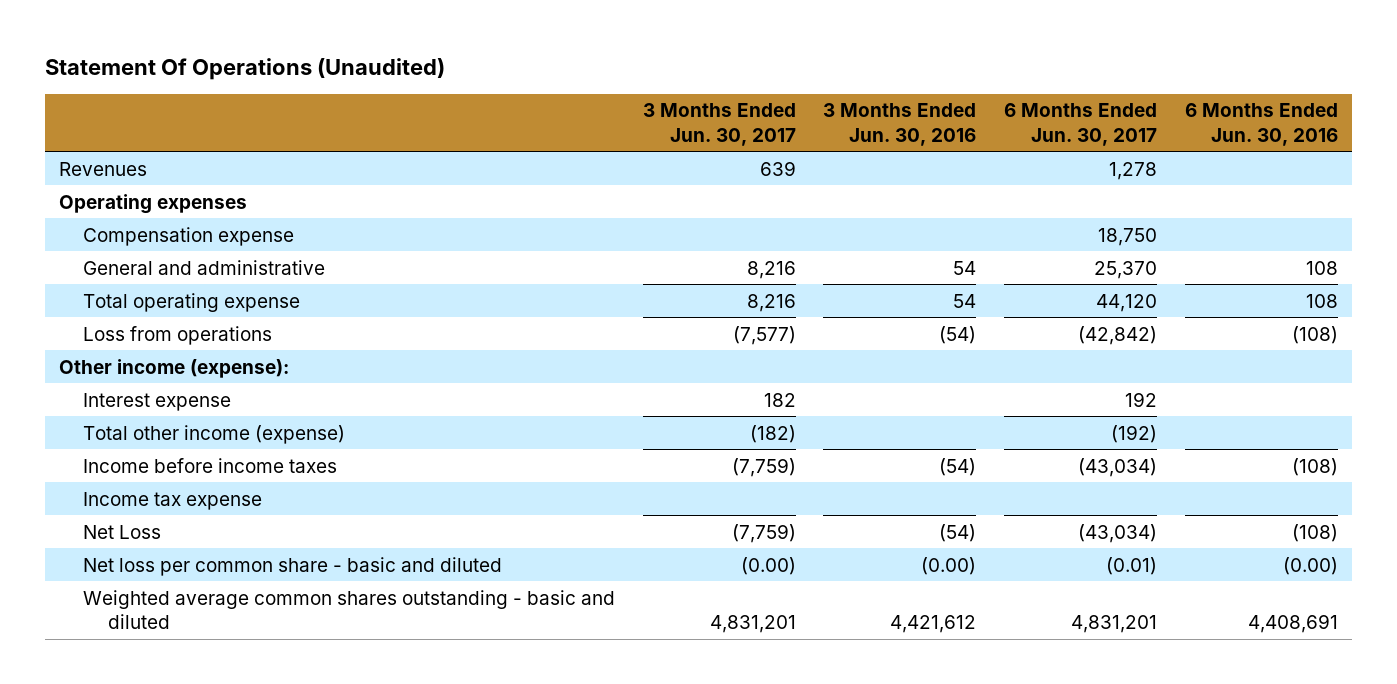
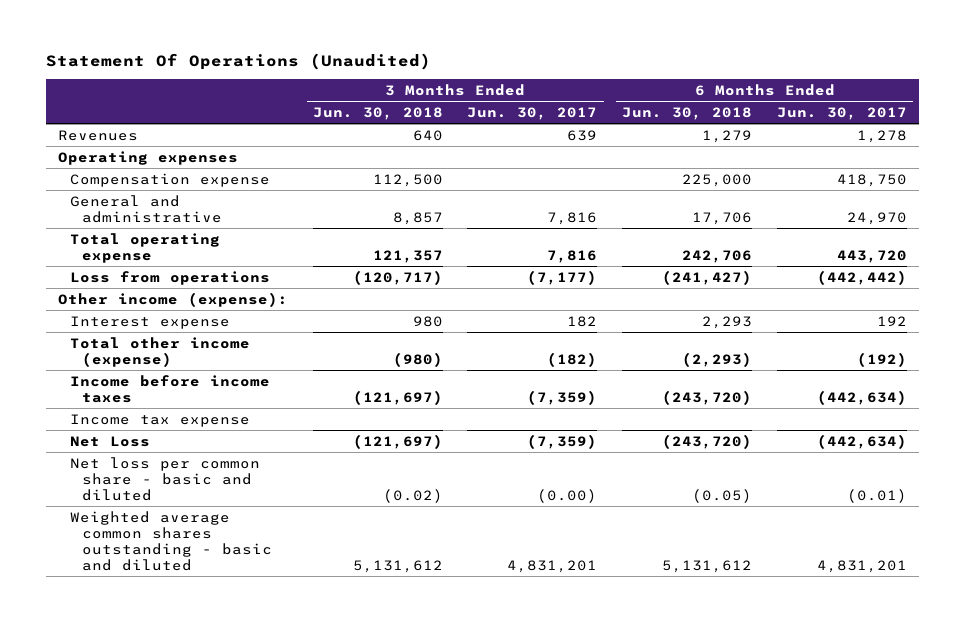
- | 3 Months Ended Jun. 30, 2017 | 3 Months Ended Jun. 30, 2016 | 6 Months Ended Jun. 30, 2017 | 6 Months Ended Jun. 30, 2016
+ | 3 Months Ended Jun. 30, 2018 | 3 Months Ended Jun. 30, 2017 | 6 Months Ended Jun. 30, 2018 | 6 Months Ended Jun. 30, 2017
- Compensation expense | | | 18,750 |
- General and administrative | 8,216 | 54 | 25,370 | 108
- Total operating expense | 8,216 | 54 | 44,120 | 108
- Loss from operations | (7,577) | (54) | (42,842) | (108)
+ Compensation expense | 112,500 | | 225,000 | 418,750
+ General and administrative | 8,857 | 7,816 | 17,706 | 24,970
+ Total operating expense | 121,357 | 7,816 | 242,706 | 443,720
+ Loss from operations | (120,717) | (7,177) | (241,427) | (442,442)
- Income before income taxes | (7,759) | (54) | (43,034) | (108)
+ Income before income taxes | (121,697) | (7,359) | (243,720) | (442,634)
- Net Loss | (7,759) | (54) | (43,034) | (108)
+ Net Loss | (121,697) | (7,359) | (243,720) | (442,634)

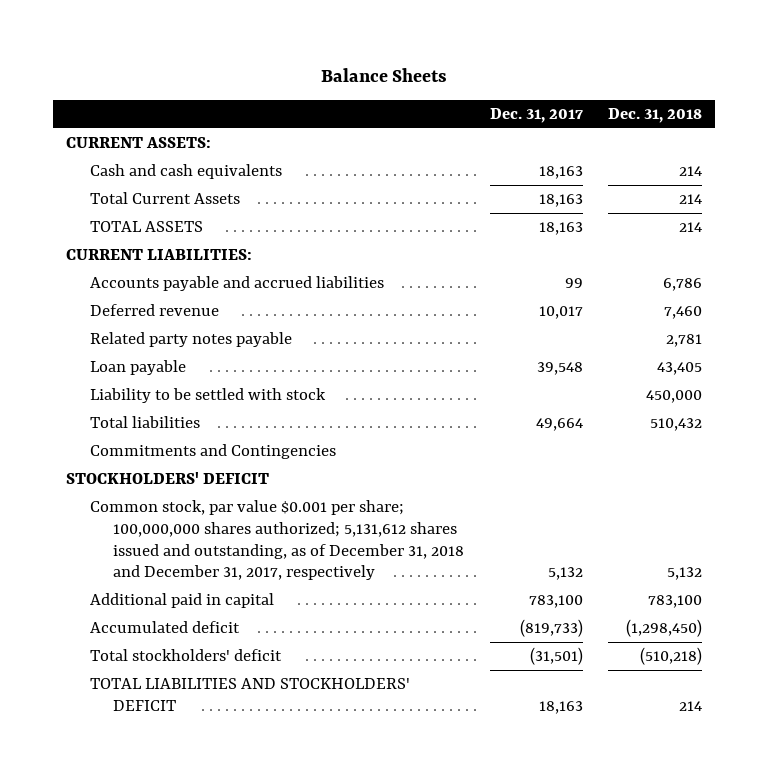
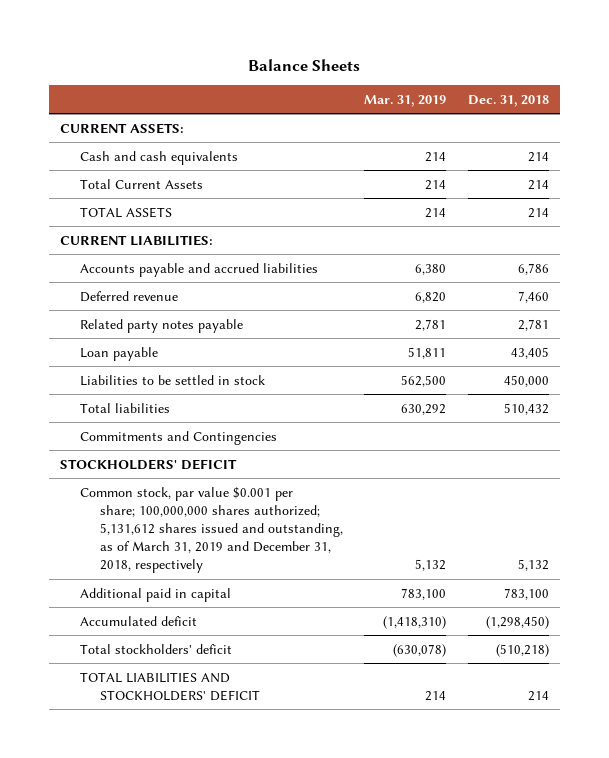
- | Dec. 31, 2017 | Dec. 31, 2018
+ | Mar. 31, 2019 | Dec. 31, 2018
- Liability to be settled with stock | | 450,000
+ Liabilities to be settled in stock | 562,500 | 450,000
- Common stock, par value $0.001 per share; 100,000,000 shares authorized; 5,131,612 shares issued and outstanding, as of December 31, 2018 and December 31, 2017, respectively | 5,132 | 5,132
+ Common stock, par value $0.001 per share; 100,000,000 shares authorized; 5,131,612 shares issued and outstanding, as of March 31, 2019 and December 31, 2018, respectively | 5,132 | 5,132

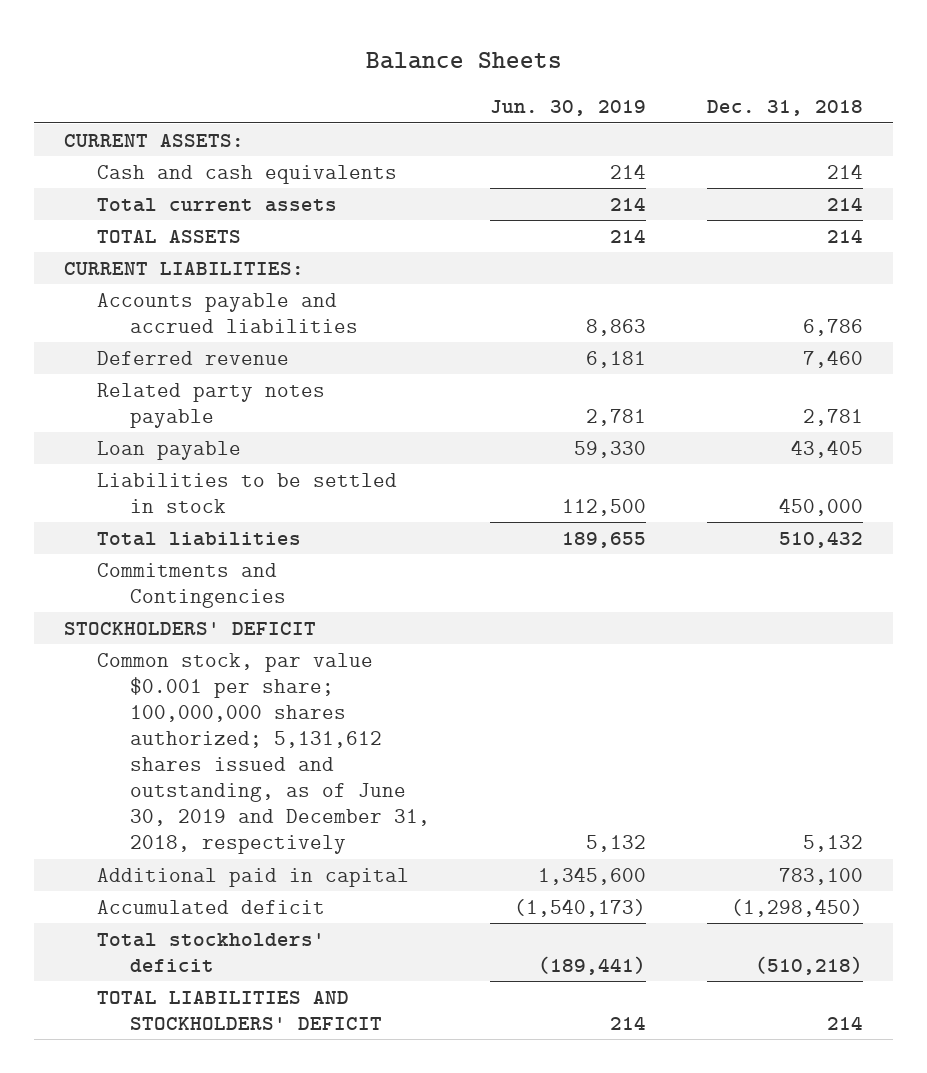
- | Mar. 31, 2019 | Dec. 31, 2018
+ | Jun. 30, 2019 | Dec. 31, 2018
- Total Current Assets | 214 | 214
+ Total current assets | 214 | 214
- Common stock, par value $0.001 per share; 100,000,000 shares authorized; 5,131,612 shares issued and outstanding, as of March 31, 2019 and December 31, 2018, respectively | 5,132 | 5,132
+ Common stock, par value $0.001 per share; 100,000,000 shares authorized; 5,131,612 shares issued and outstanding, as of June 30, 2019 and December 31, 2018, respectively | 5,132 | 5,132

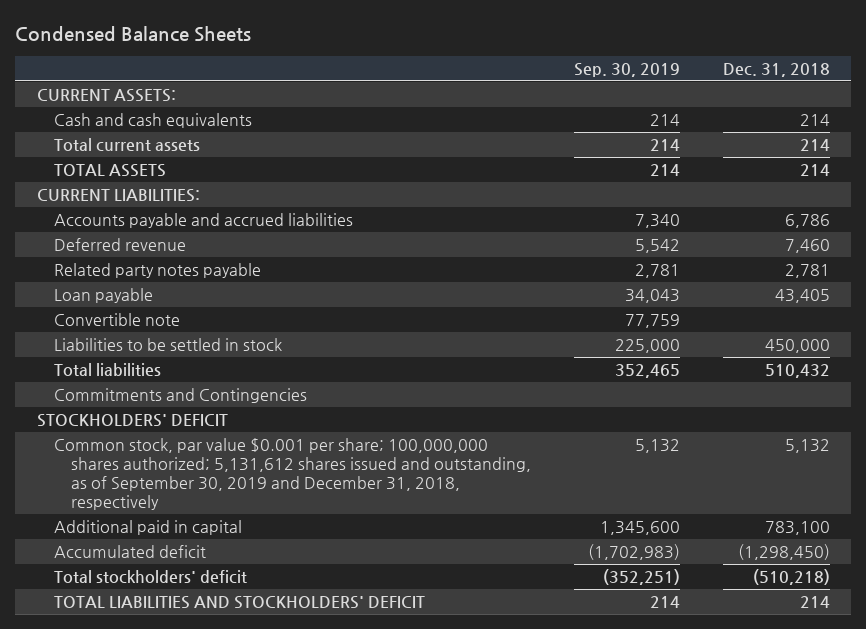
- Balance Sheets
+ Condensed Balance Sheets
- | Jun. 30, 2019 | Dec. 31, 2018
+ | Sep. 30, 2019 | Dec. 31, 2018
+ Convertible note | 77,759 |
- Common stock, par value $0.001 per share; 100,000,000 shares authorized; 5,131,612 shares issued and outstanding, as of June 30, 2019 and December 31, 2018, respectively | 5,132 | 5,132
+ Common stock, par value $0.001 per share; 100,000,000 shares authorized; 5,131,612 shares issued and outstanding, as of September 30, 2019 and December 31, 2018, respectively | 5,132 | 5,132

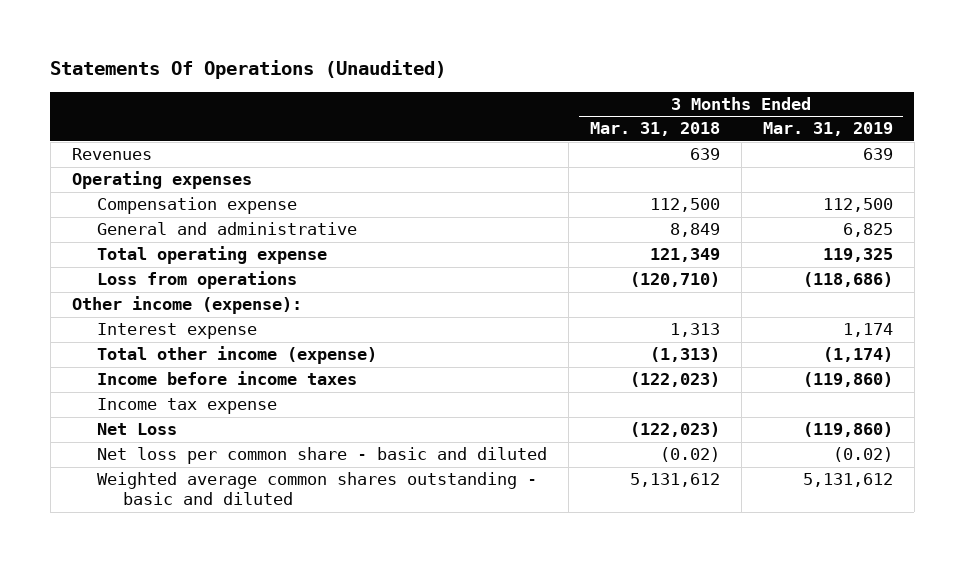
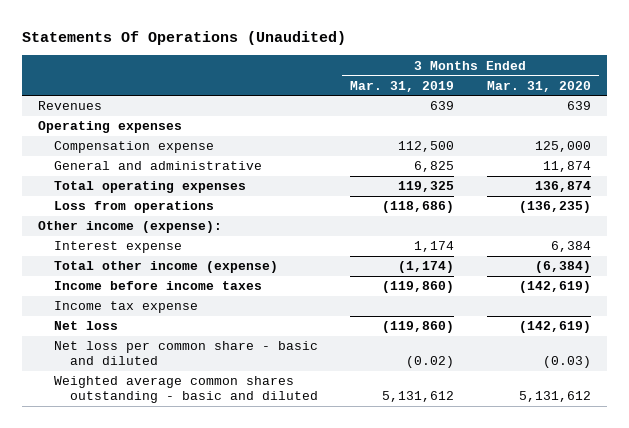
- | 3 Months Ended Mar. 31, 2018 | 3 Months Ended Mar. 31, 2019
+ | 3 Months Ended Mar. 31, 2019 | 3 Months Ended Mar. 31, 2020
- Total operating expense | 121,349 | 119,325
+ Total operating expenses | 119,325 | 136,874
- Net Loss | (122,023) | (119,860)
+ Net loss | (119,860) | (142,619)

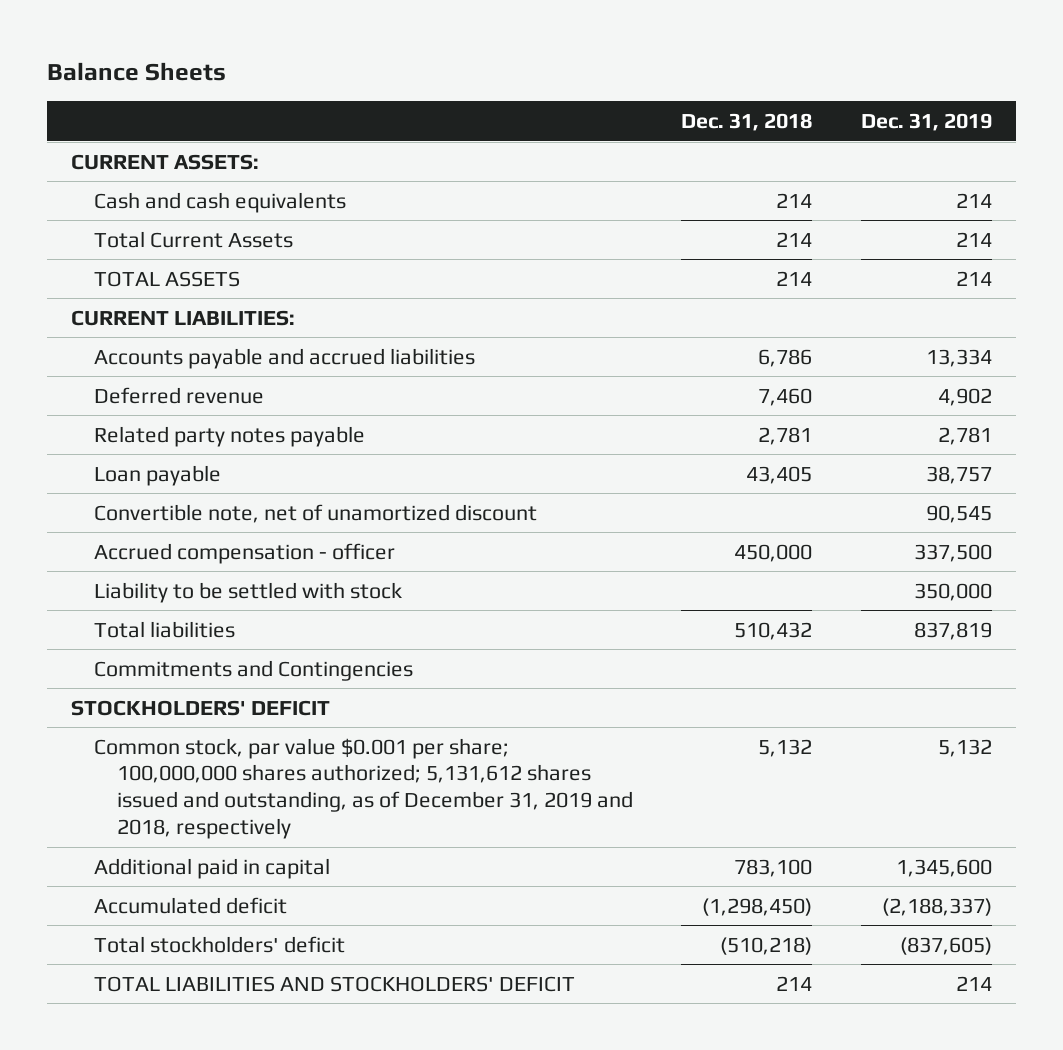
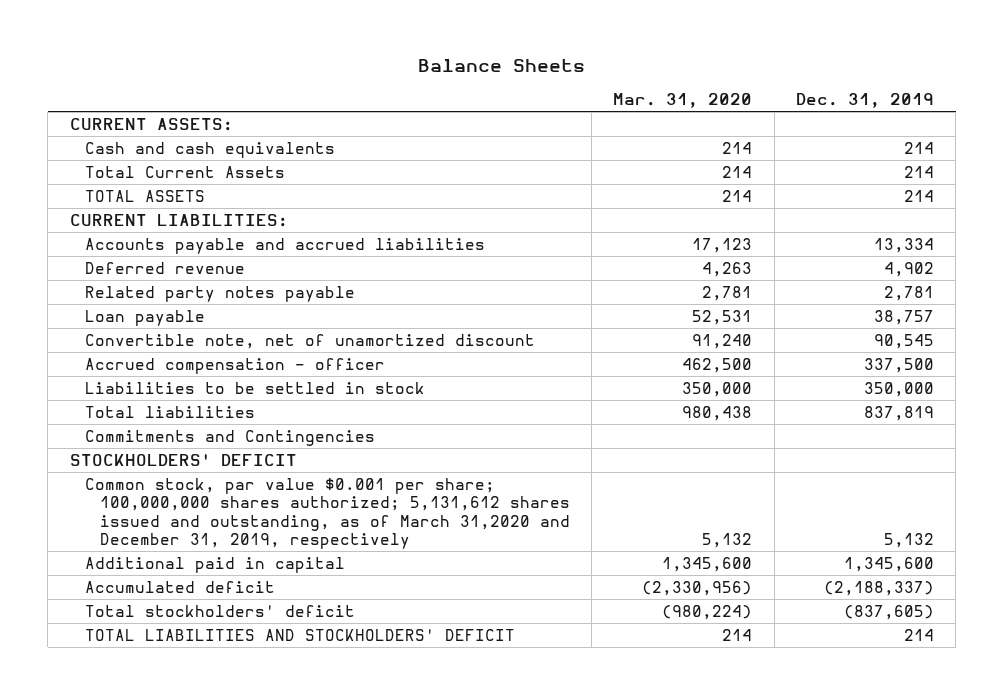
- | Dec. 31, 2018 | Dec. 31, 2019
+ | Mar. 31, 2020 | Dec. 31, 2019
- Liability to be settled with stock | | 350,000
+ Liabilities to be settled in stock | 350,000 | 350,000
- Common stock, par value $0.001 per share; 100,000,000 shares authorized; 5,131,612 shares issued and outstanding, as of December 31, 2019 and 2018, respectively | 5,132 | 5,132
+ Common stock, par value $0.001 per share; 100,000,000 shares authorized; 5,131,612 shares issued and outstanding, as of March 31,2020 and December 31, 2019, respectively | 5,132 | 5,132

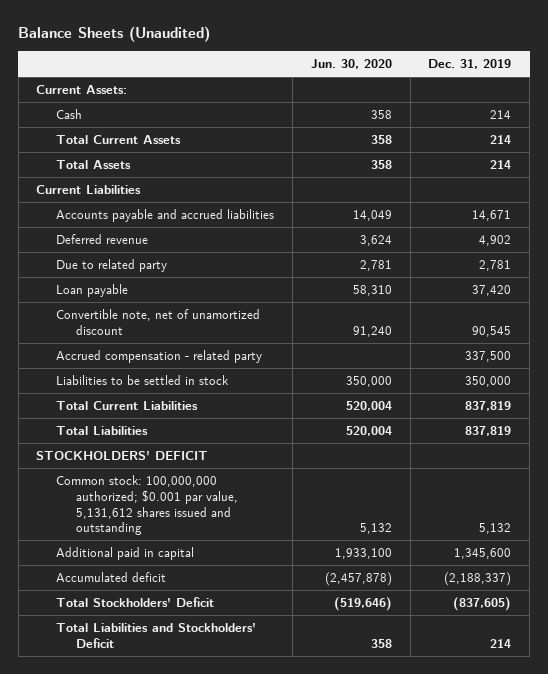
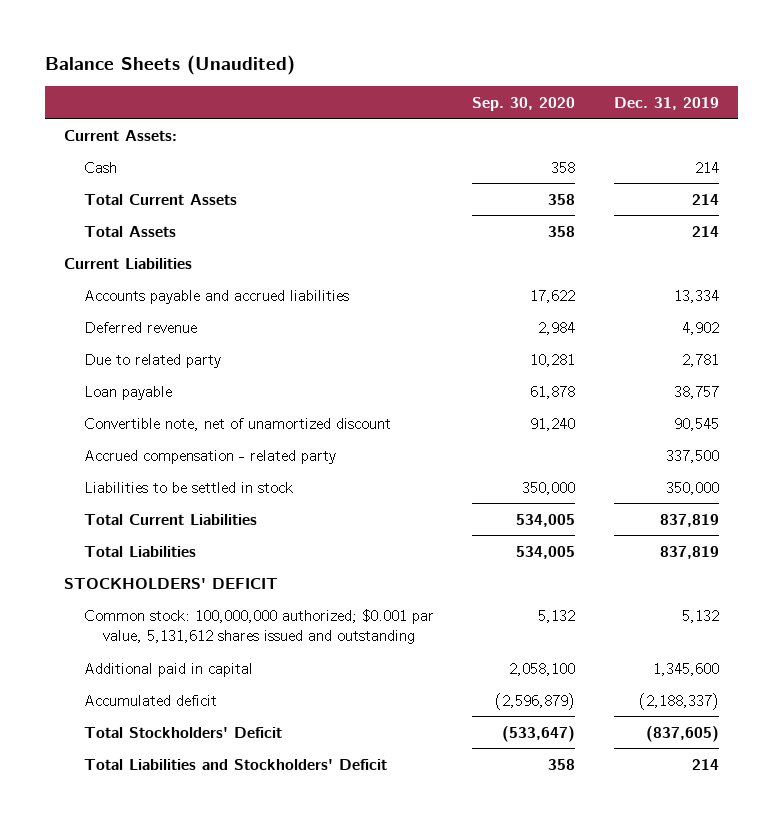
- | Jun. 30, 2020 | Dec. 31, 2019
+ | Sep. 30, 2020 | Dec. 31, 2019
- Accounts payable and accrued liabilities | 14,049 | 14,671
+ Accounts payable and accrued liabilities | 17,622 | 13,334
- Loan payable | 58,310 | 37,420
+ Loan payable | 61,878 | 38,757

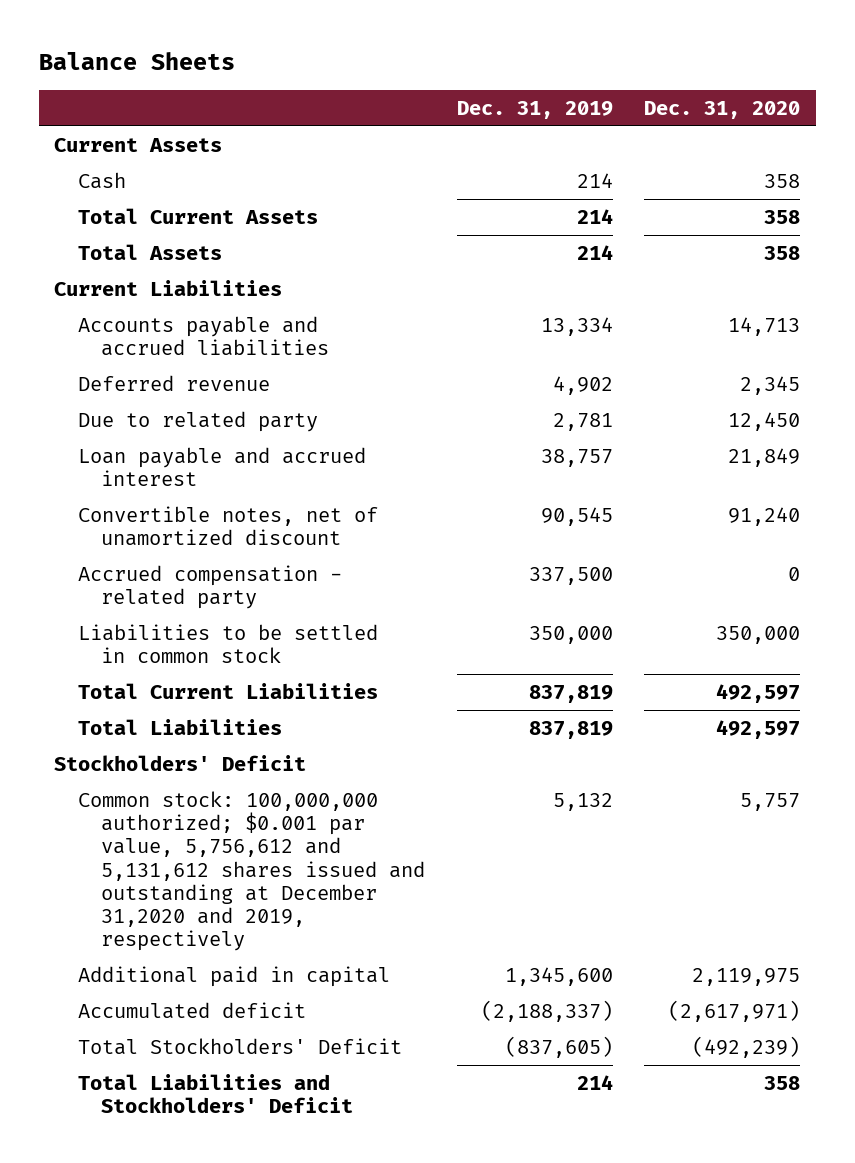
- Balance Sheets (Unaudited)
+ Balance Sheets
- | Sep. 30, 2020 | Dec. 31, 2019
+ | Dec. 31, 2019 | Dec. 31, 2020
- Current Assets:
+ Current Assets
- Loan payable | 61,878 | 38,757
- Convertible note, net of unamortized discount | 91,240 | 90,545
+ Loan payable and accrued interest | 38,757 | 21,849
+ Convertible notes, net of unamortized discount | 90,545 | 91,240
- Liabilities to be settled in stock | 350,000 | 350,000
+ Liabilities to be settled in common stock | 350,000 | 350,000
- STOCKHOLDERS' DEFICIT
- Common stock: 100,000,000 authorized; $0.001 par value, 5,131,612 shares issued and outstanding | 5,132 | 5,132
+ Stockholders' Deficit
+ Common stock: 100,000,000 authorized; $0.001 par value, 5,756,612 and 5,131,612 shares issued and outstanding at December 31,2020 and 2019, respectively | 5,132 | 5,757

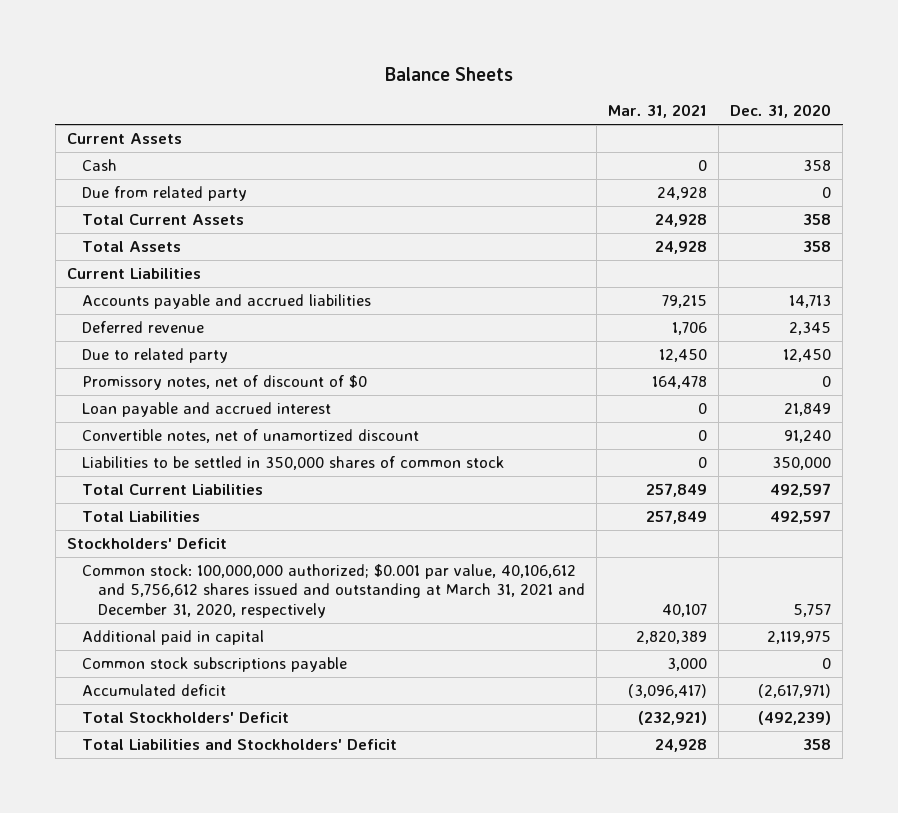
- | Dec. 31, 2019 | Dec. 31, 2020
+ | Mar. 31, 2021 | Dec. 31, 2020
+ Due from related party | 24,928 | 0
+ Promissory notes, net of discount of $0 | 164,478 | 0
- Accrued compensation - related party | 337,500 | 0
- Liabilities to be settled in common stock | 350,000 | 350,000
+ Liabilities to be settled in 350,000 shares of common stock | 0 | 350,000
- Common stock: 100,000,000 authorized; $0.001 par value, 5,756,612 and 5,131,612 shares issued and outstanding at December 31,2020 and 2019, respectively | 5,132 | 5,757
+ Common stock: 100,000,000 authorized; $0.001 par value, 40,106,612 and 5,756,612 shares issued and outstanding at March 31, 2021 and December 31, 2020, respectively | 40,107 | 5,757
+ Common stock subscriptions payable | 3,000 | 0

